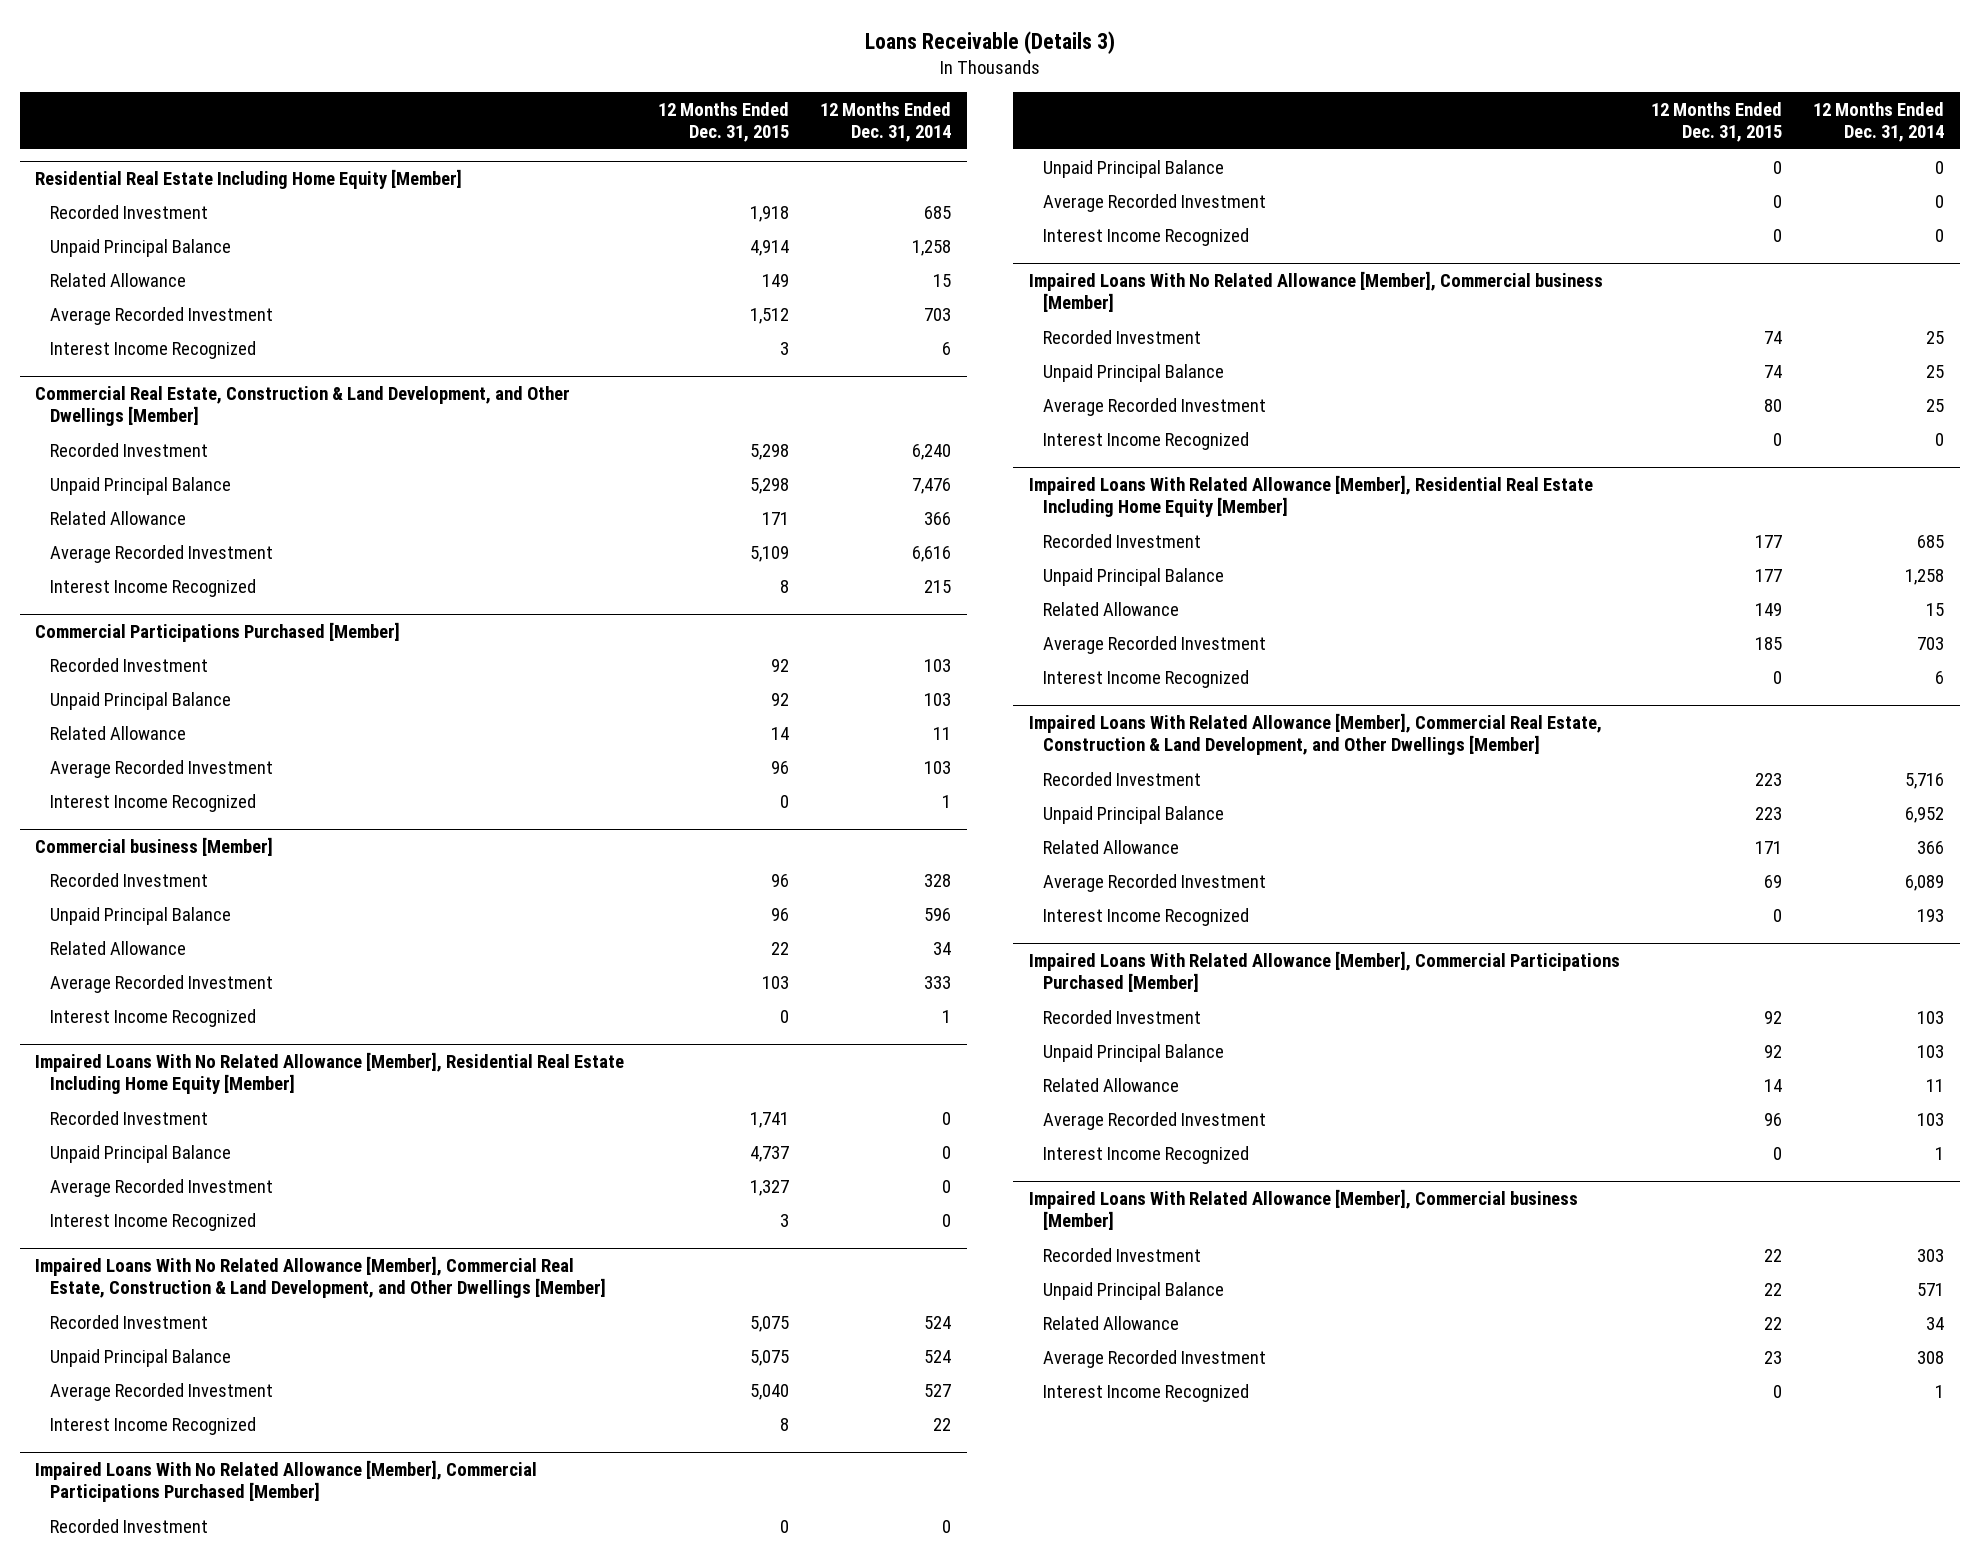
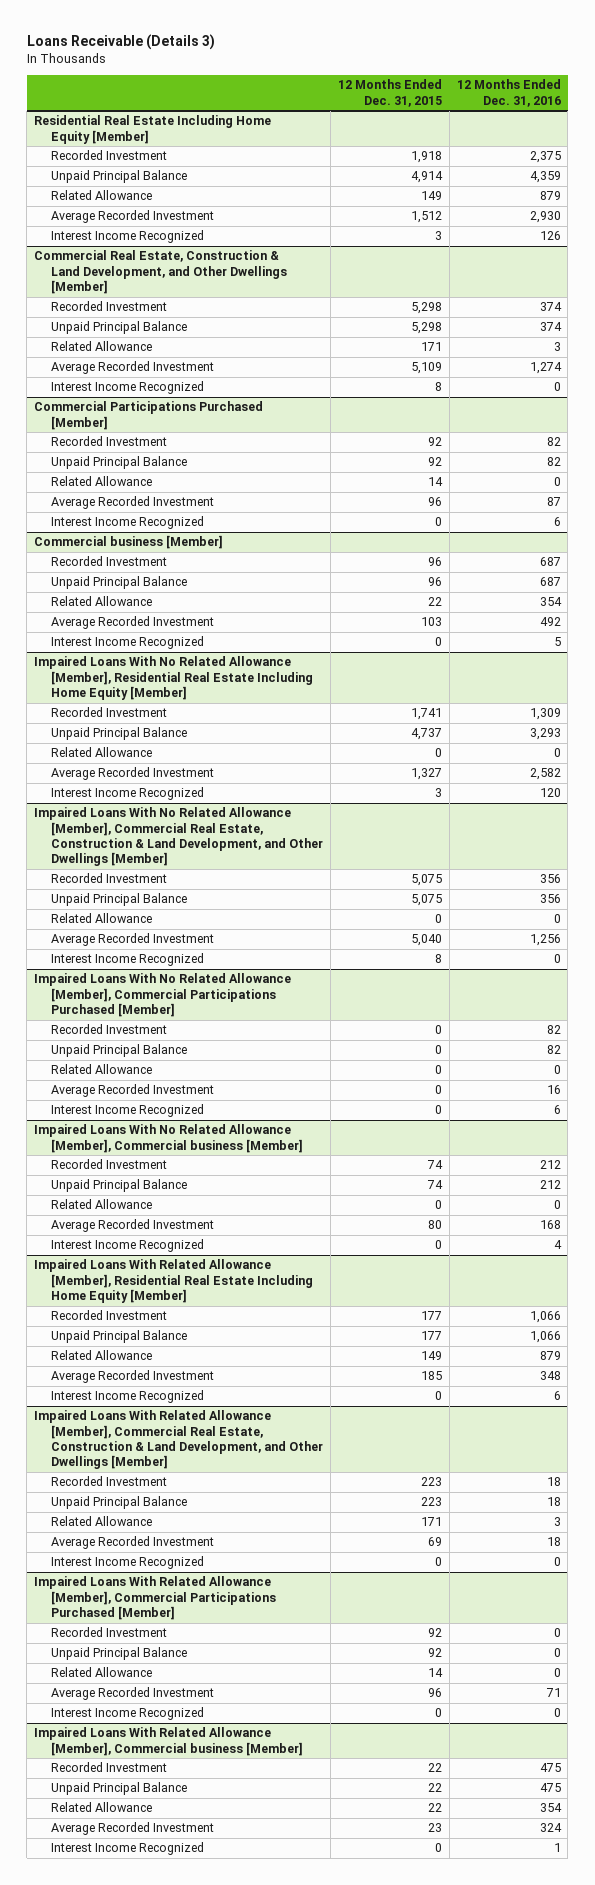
- | 12 Months Ended Dec. 31, 2015 | 12 Months Ended Dec. 31, 2014
+ | 12 Months Ended Dec. 31, 2015 | 12 Months Ended Dec. 31, 2016
@ Impaired Loans With No Related Allowance [Member], Residential Real Estate Including Home Equity [Member]
+ Related Allowance | 0 | 0
@ Impaired Loans With No Related Allowance [Member], Commercial Real Estate, Construction & Land Development, and Other Dwellings [Member]
+ Related Allowance | 0 | 0
@ Impaired Loans With No Related Allowance [Member], Commercial Participations Purchased [Member]
+ Related Allowance | 0 | 0
@ Impaired Loans With No Related Allowance [Member], Commercial business [Member]
+ Related Allowance | 0 | 0

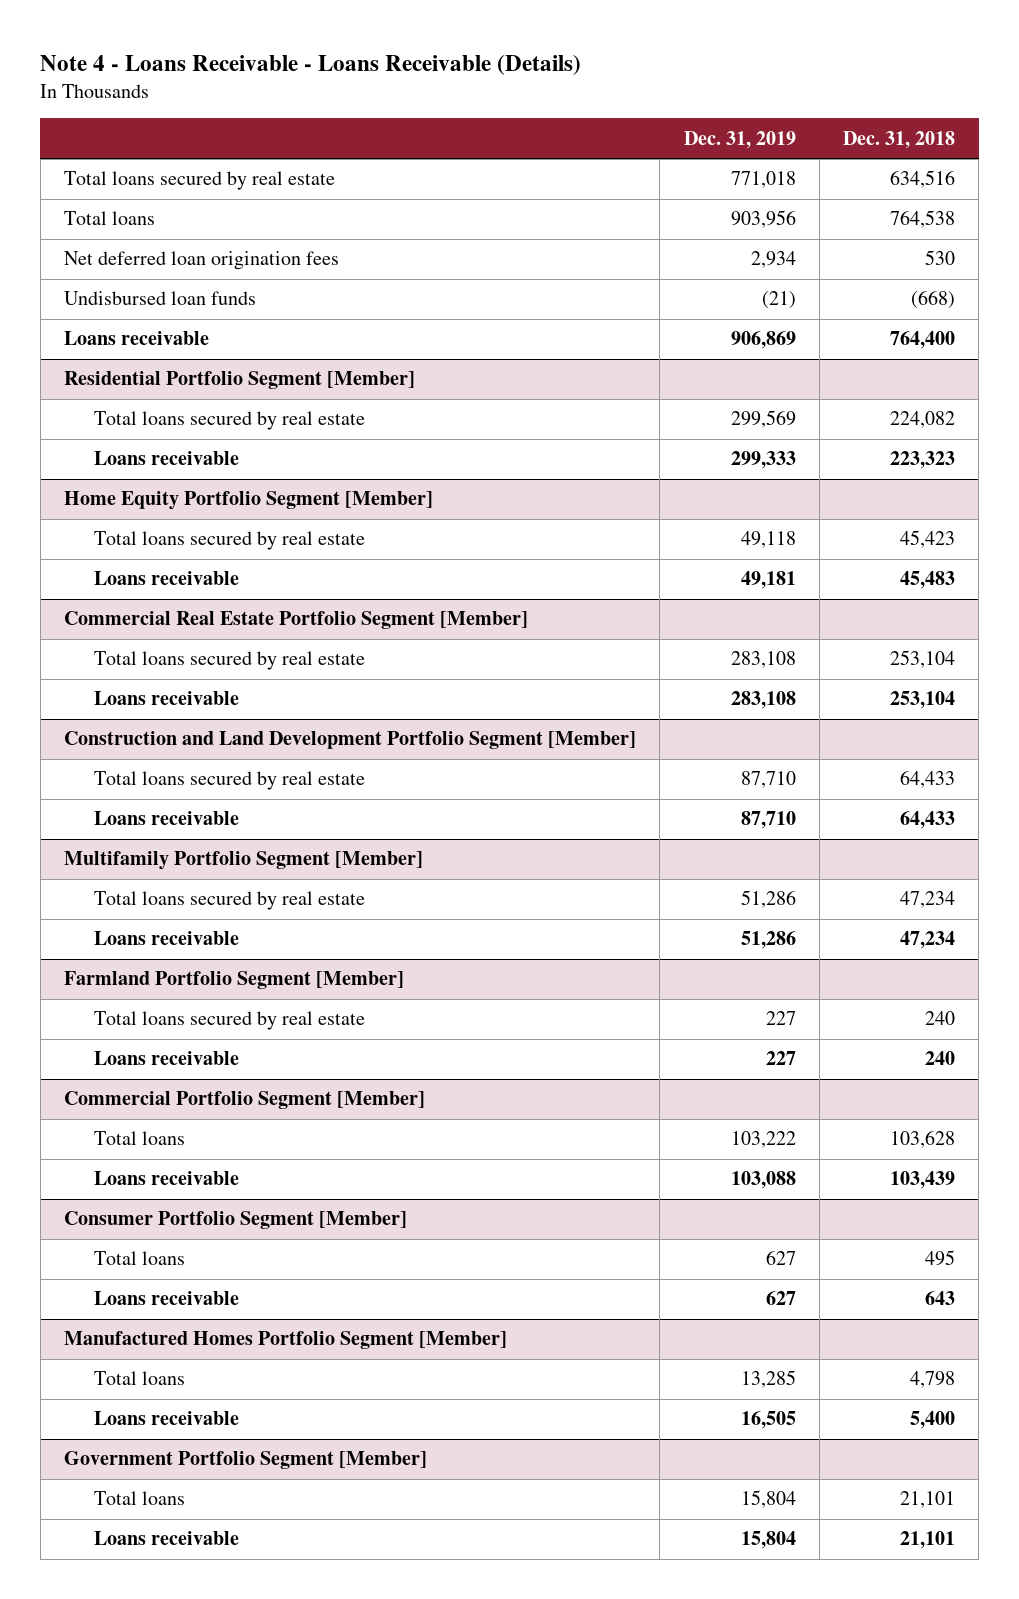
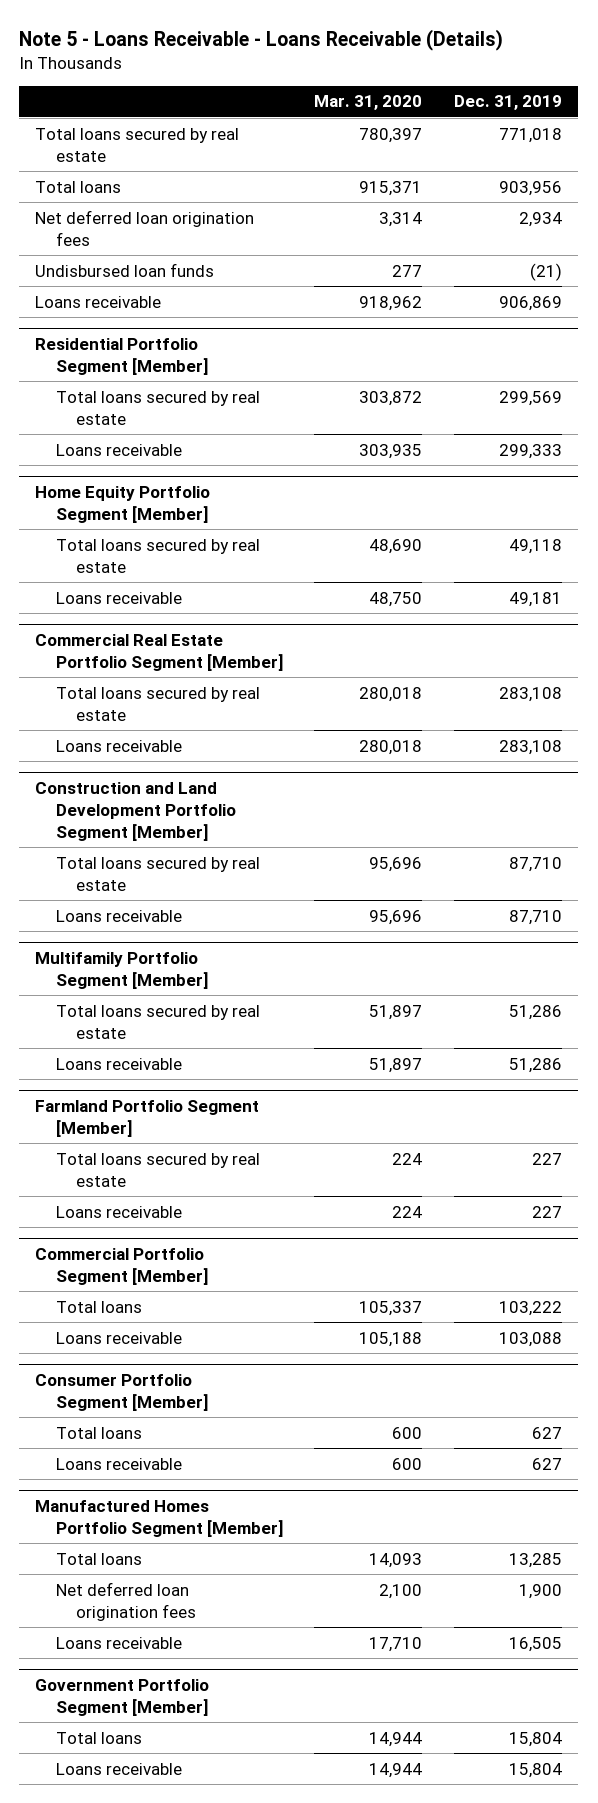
- Note 4 - Loans Receivable - Loans Receivable (Details)
+ Note 5 - Loans Receivable - Loans Receivable (Details)
- | Dec. 31, 2019 | Dec. 31, 2018
+ | Mar. 31, 2020 | Dec. 31, 2019
@ Manufactured Homes Portfolio Segment [Member]
+ Net deferred loan origination fees | 2,100 | 1,900

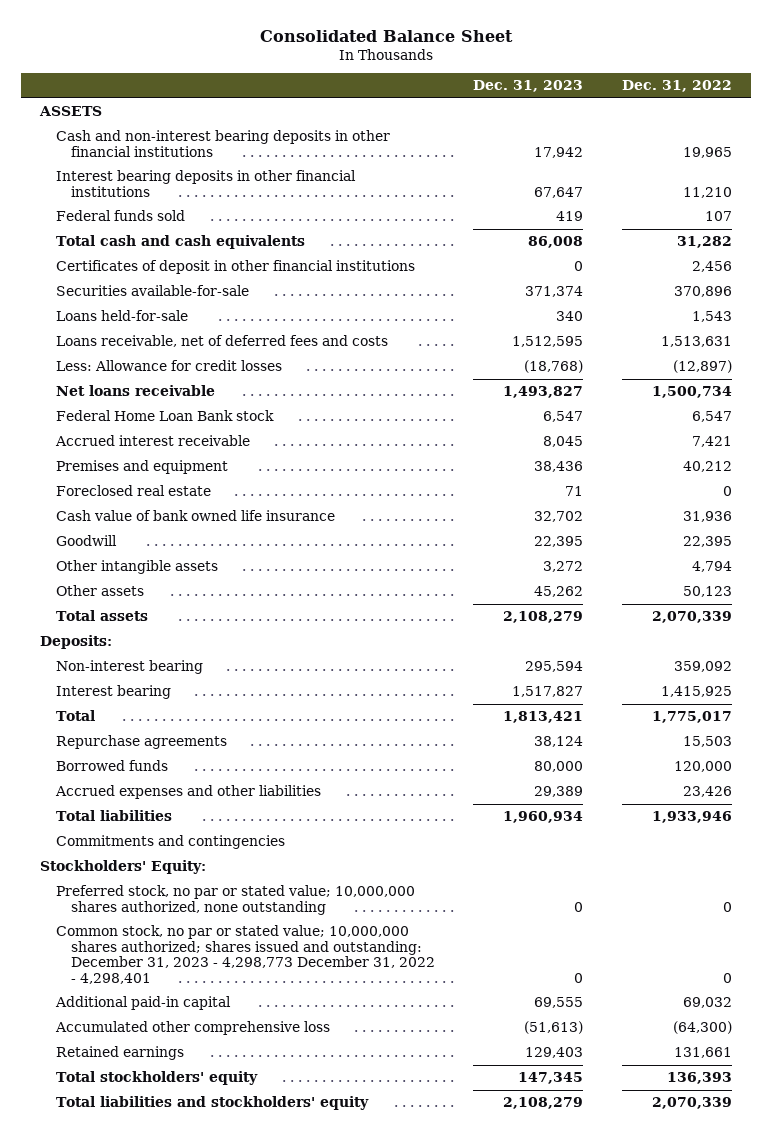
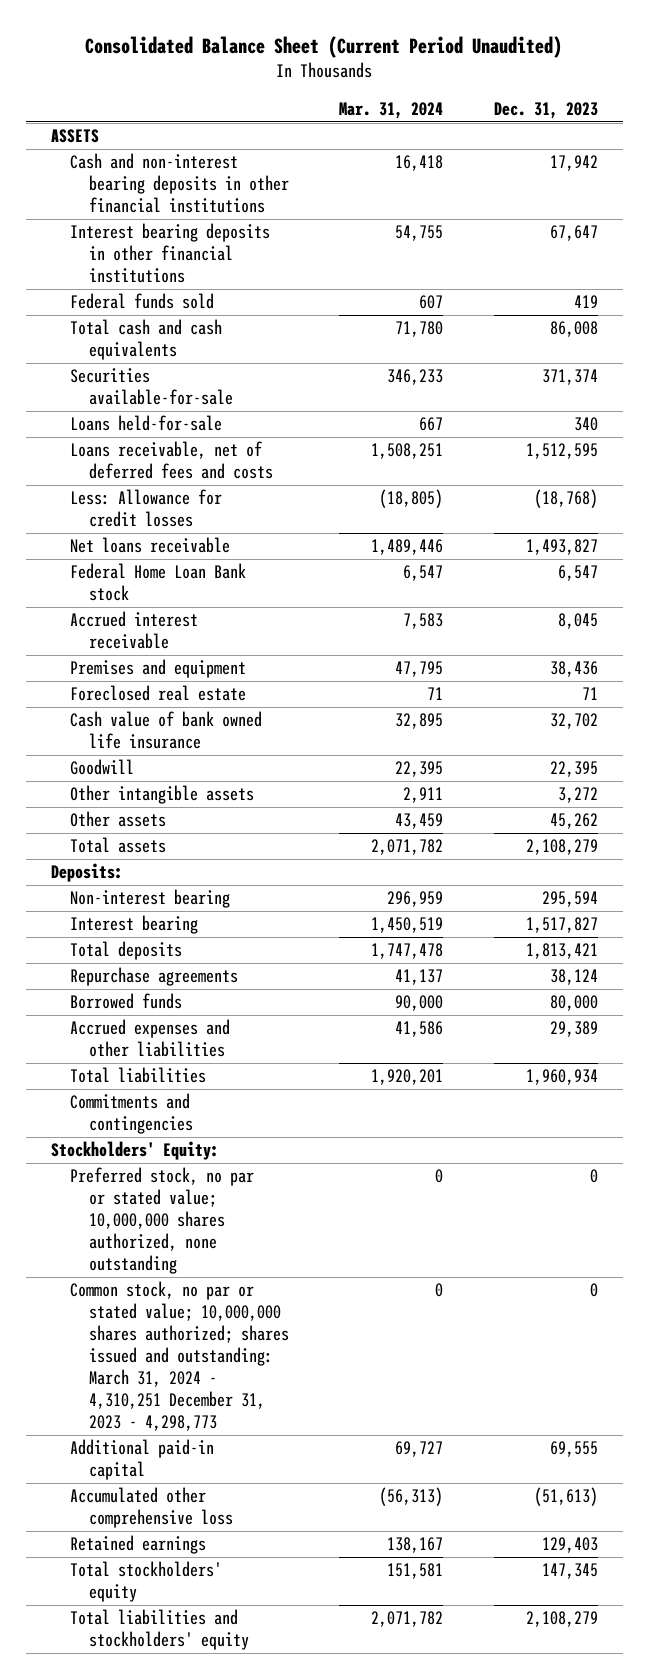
- Consolidated Balance Sheet
+ Consolidated Balance Sheet (Current Period Unaudited)
- | Dec. 31, 2023 | Dec. 31, 2022
+ | Mar. 31, 2024 | Dec. 31, 2023
- Certificates of deposit in other financial institutions | 0 | 2,456
- Total | 1,813,421 | 1,775,017
+ Total deposits | 1,747,478 | 1,813,421
- Common stock, no par or stated value; 10,000,000 shares authorized; shares issued and outstanding: December 31, 2023 - 4,298,773 December 31, 2022 - 4,298,401 | 0 | 0
+ Common stock, no par or stated value; 10,000,000 shares authorized; shares issued and outstanding: March 31, 2024 - 4,310,251 December 31, 2023 - 4,298,773 | 0 | 0

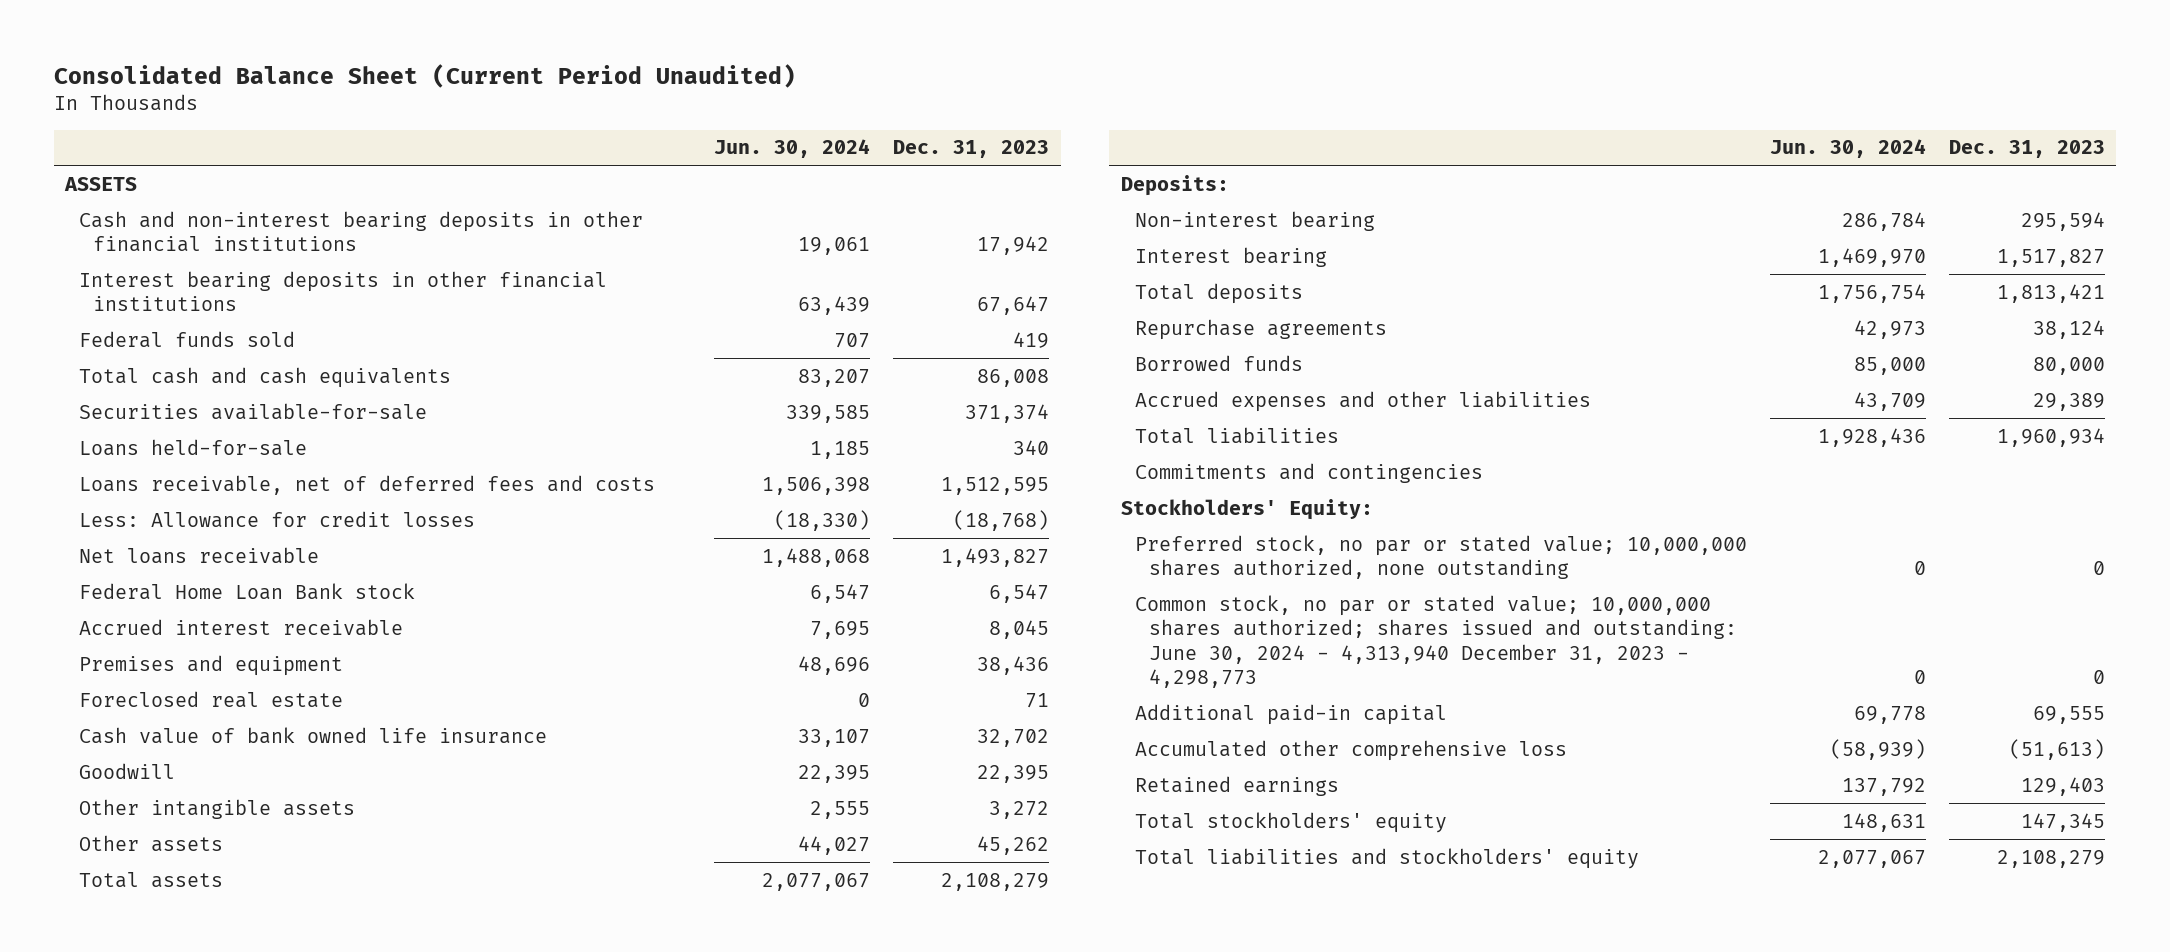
- | Mar. 31, 2024 | Dec. 31, 2023
+ | Jun. 30, 2024 | Dec. 31, 2023
- Common stock, no par or stated value; 10,000,000 shares authorized; shares issued and outstanding: March 31, 2024 - 4,310,251 December 31, 2023 - 4,298,773 | 0 | 0
+ Common stock, no par or stated value; 10,000,000 shares authorized; shares issued and outstanding: June 30, 2024 - 4,313,940 December 31, 2023 - 4,298,773 | 0 | 0

